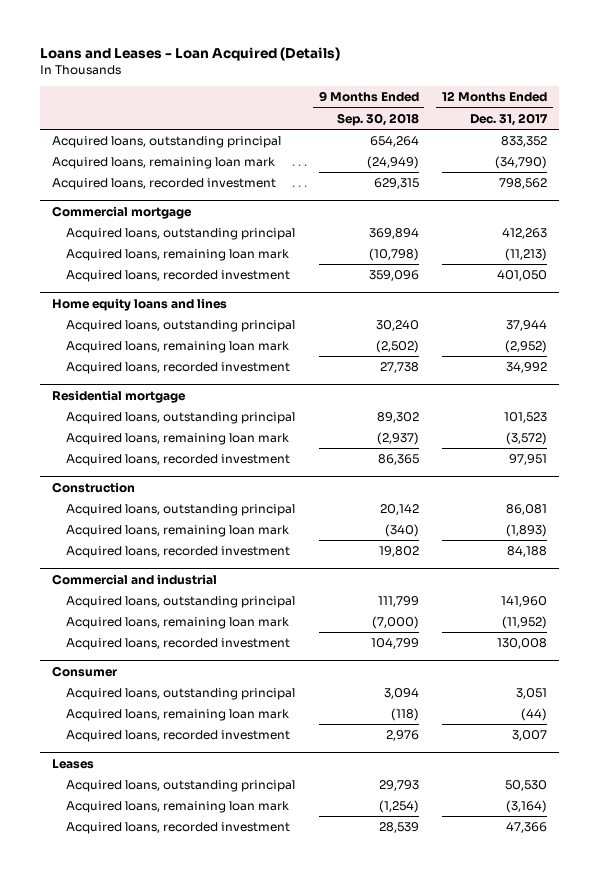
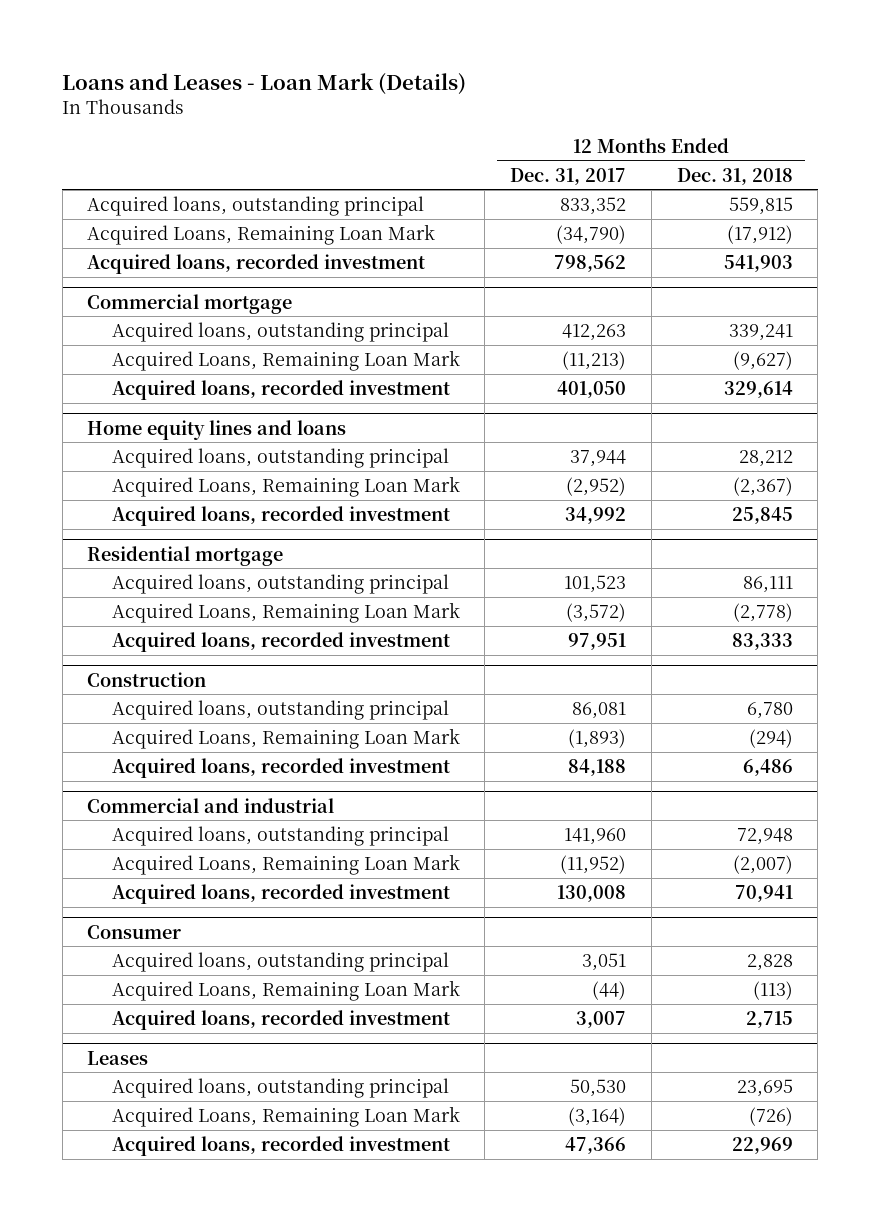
- Loans and Leases - Loan Acquired (Details)
+ Loans and Leases - Loan Mark (Details)
- | 9 Months Ended Sep. 30, 2018 | 12 Months Ended Dec. 31, 2017
+ | 12 Months Ended Dec. 31, 2017 | 12 Months Ended Dec. 31, 2018
- Acquired loans, remaining loan mark | (24,949) | (34,790)
+ Acquired Loans, Remaining Loan Mark | (34,790) | (17,912)
@ Commercial mortgage
- Acquired loans, remaining loan mark | (10,798) | (11,213)
+ Acquired Loans, Remaining Loan Mark | (11,213) | (9,627)
- Home equity loans and lines
+ Home equity lines and loans
- Acquired loans, remaining loan mark | (2,502) | (2,952)
+ Acquired Loans, Remaining Loan Mark | (2,952) | (2,367)
@ Residential mortgage
- Acquired loans, remaining loan mark | (2,937) | (3,572)
+ Acquired Loans, Remaining Loan Mark | (3,572) | (2,778)
@ Construction
- Acquired loans, remaining loan mark | (340) | (1,893)
+ Acquired Loans, Remaining Loan Mark | (1,893) | (294)
@ Commercial and industrial
- Acquired loans, remaining loan mark | (7,000) | (11,952)
+ Acquired Loans, Remaining Loan Mark | (11,952) | (2,007)
@ Consumer
- Acquired loans, remaining loan mark | (118) | (44)
+ Acquired Loans, Remaining Loan Mark | (44) | (113)
@ Leases
- Acquired loans, remaining loan mark | (1,254) | (3,164)
+ Acquired Loans, Remaining Loan Mark | (3,164) | (726)

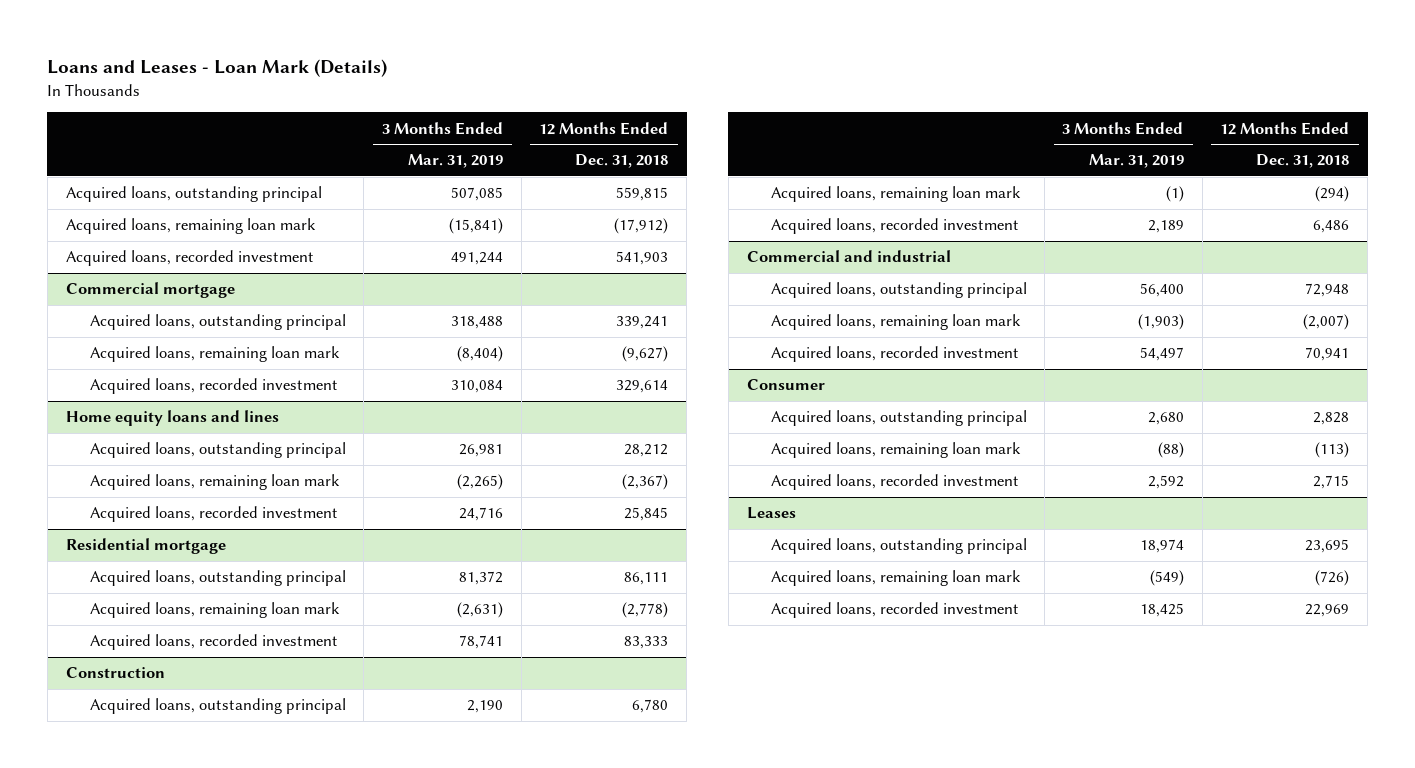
- | 12 Months Ended Dec. 31, 2017 | 12 Months Ended Dec. 31, 2018
+ | 3 Months Ended Mar. 31, 2019 | 12 Months Ended Dec. 31, 2018
- Acquired Loans, Remaining Loan Mark | (34,790) | (17,912)
+ Acquired loans, remaining loan mark | (15,841) | (17,912)
@ Commercial mortgage
- Acquired Loans, Remaining Loan Mark | (11,213) | (9,627)
+ Acquired loans, remaining loan mark | (8,404) | (9,627)
- Home equity lines and loans
+ Home equity loans and lines
- Acquired Loans, Remaining Loan Mark | (2,952) | (2,367)
+ Acquired loans, remaining loan mark | (2,265) | (2,367)
@ Residential mortgage
- Acquired Loans, Remaining Loan Mark | (3,572) | (2,778)
+ Acquired loans, remaining loan mark | (2,631) | (2,778)
@ Construction
- Acquired Loans, Remaining Loan Mark | (1,893) | (294)
+ Acquired loans, remaining loan mark | (1) | (294)
@ Commercial and industrial
- Acquired Loans, Remaining Loan Mark | (11,952) | (2,007)
+ Acquired loans, remaining loan mark | (1,903) | (2,007)
@ Consumer
- Acquired Loans, Remaining Loan Mark | (44) | (113)
+ Acquired loans, remaining loan mark | (88) | (113)
@ Leases
- Acquired Loans, Remaining Loan Mark | (3,164) | (726)
+ Acquired loans, remaining loan mark | (549) | (726)

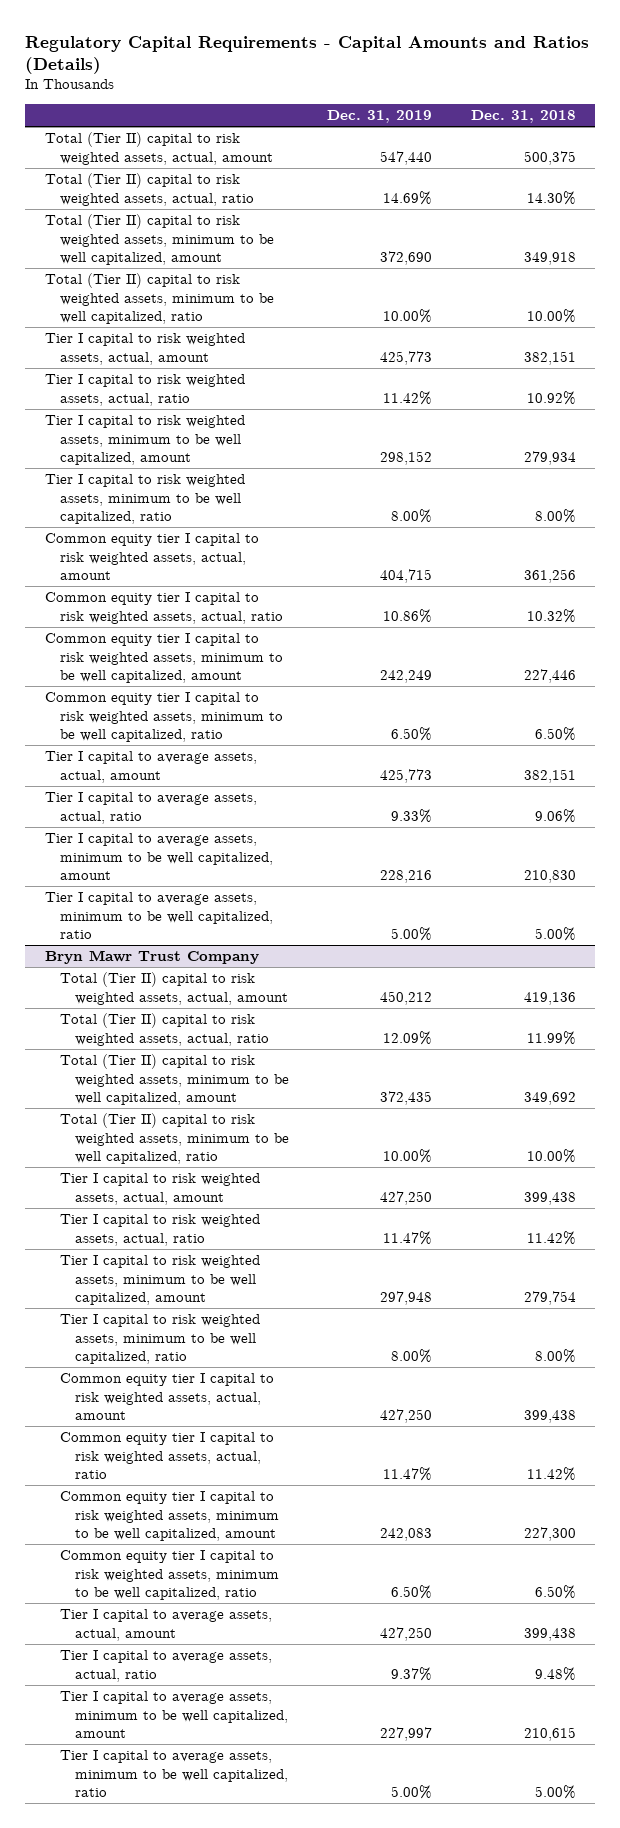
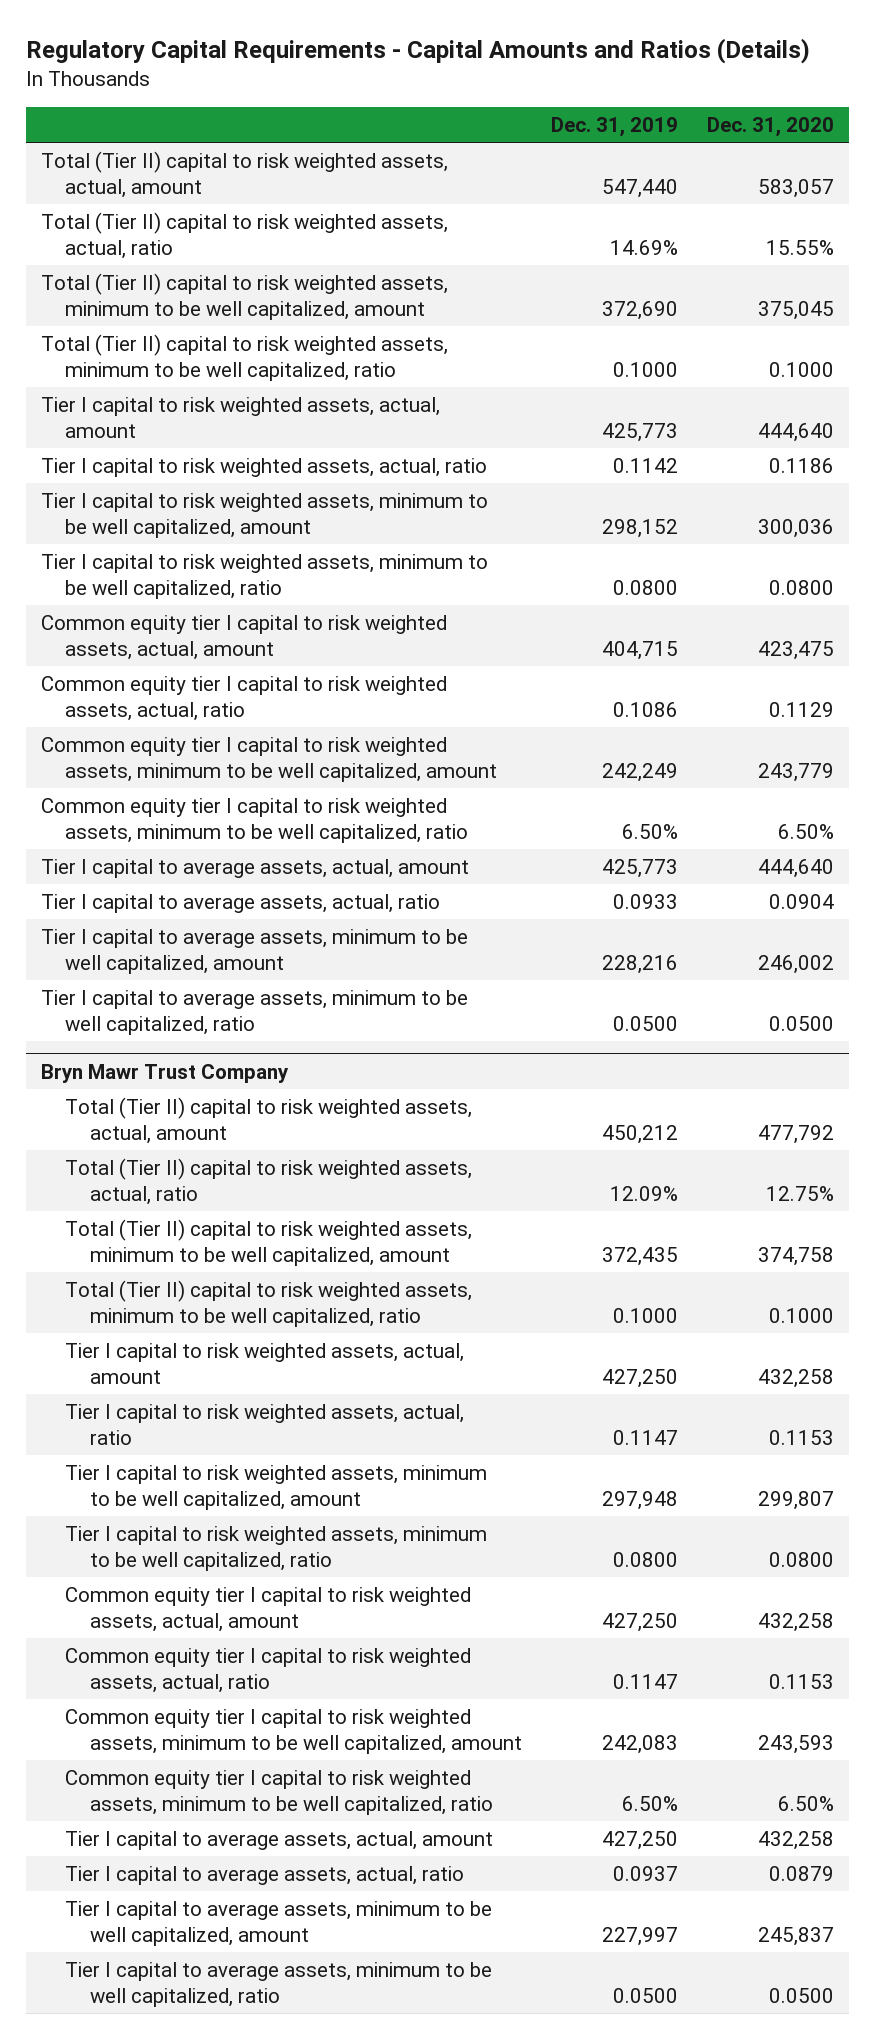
- | Dec. 31, 2019 | Dec. 31, 2018
+ | Dec. 31, 2019 | Dec. 31, 2020
- Total (Tier II) capital to risk weighted assets, minimum to be well capitalized, ratio | 10.00% | 10.00%
+ Total (Tier II) capital to risk weighted assets, minimum to be well capitalized, ratio | 0.1000 | 0.1000
- Tier I capital to risk weighted assets, actual, ratio | 11.42% | 10.92%
+ Tier I capital to risk weighted assets, actual, ratio | 0.1142 | 0.1186
- Tier I capital to risk weighted assets, minimum to be well capitalized, ratio | 8.00% | 8.00%
+ Tier I capital to risk weighted assets, minimum to be well capitalized, ratio | 0.0800 | 0.0800
- Common equity tier I capital to risk weighted assets, actual, ratio | 10.86% | 10.32%
+ Common equity tier I capital to risk weighted assets, actual, ratio | 0.1086 | 0.1129
- Tier I capital to average assets, actual, ratio | 9.33% | 9.06%
+ Tier I capital to average assets, actual, ratio | 0.0933 | 0.0904
- Tier I capital to average assets, minimum to be well capitalized, ratio | 5.00% | 5.00%
+ Tier I capital to average assets, minimum to be well capitalized, ratio | 0.0500 | 0.0500
@ Bryn Mawr Trust Company
- Total (Tier II) capital to risk weighted assets, minimum to be well capitalized, ratio | 10.00% | 10.00%
+ Total (Tier II) capital to risk weighted assets, minimum to be well capitalized, ratio | 0.1000 | 0.1000
- Tier I capital to risk weighted assets, actual, ratio | 11.47% | 11.42%
+ Tier I capital to risk weighted assets, actual, ratio | 0.1147 | 0.1153
- Tier I capital to risk weighted assets, minimum to be well capitalized, ratio | 8.00% | 8.00%
+ Tier I capital to risk weighted assets, minimum to be well capitalized, ratio | 0.0800 | 0.0800
- Common equity tier I capital to risk weighted assets, actual, ratio | 11.47% | 11.42%
+ Common equity tier I capital to risk weighted assets, actual, ratio | 0.1147 | 0.1153
- Tier I capital to average assets, actual, ratio | 9.37% | 9.48%
+ Tier I capital to average assets, actual, ratio | 0.0937 | 0.0879
- Tier I capital to average assets, minimum to be well capitalized, ratio | 5.00% | 5.00%
+ Tier I capital to average assets, minimum to be well capitalized, ratio | 0.0500 | 0.0500

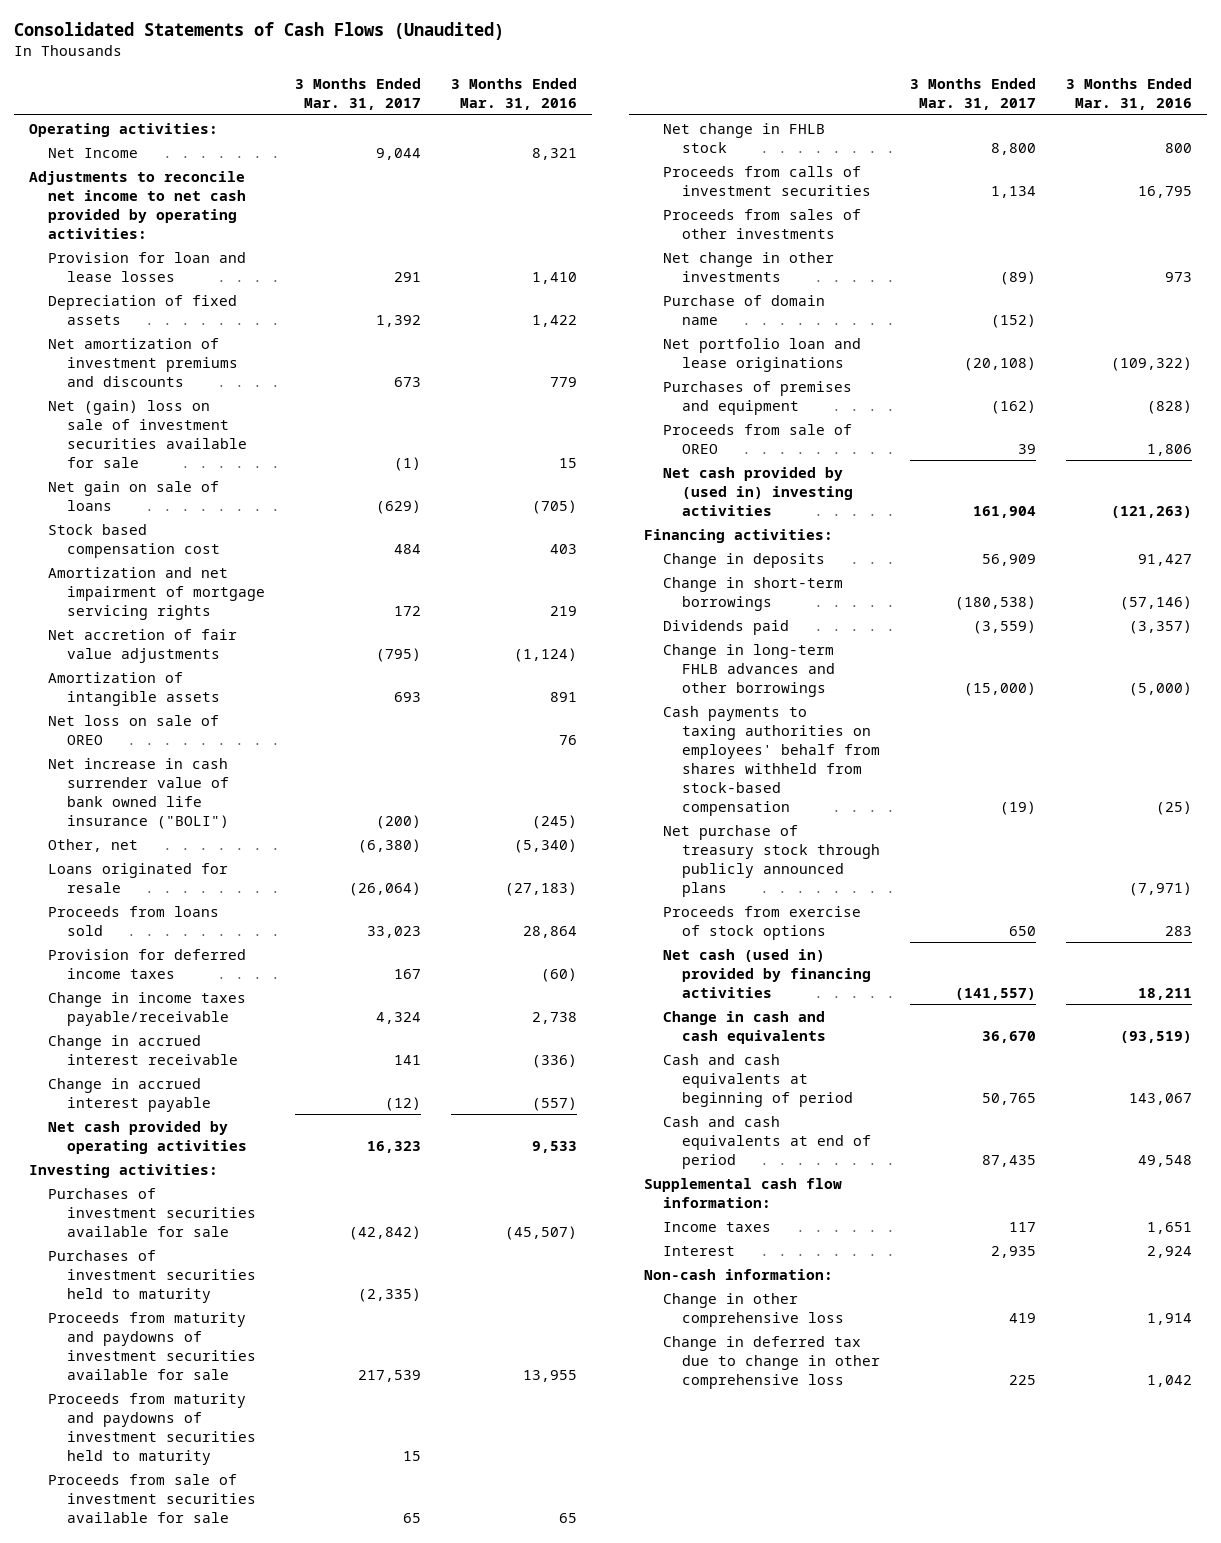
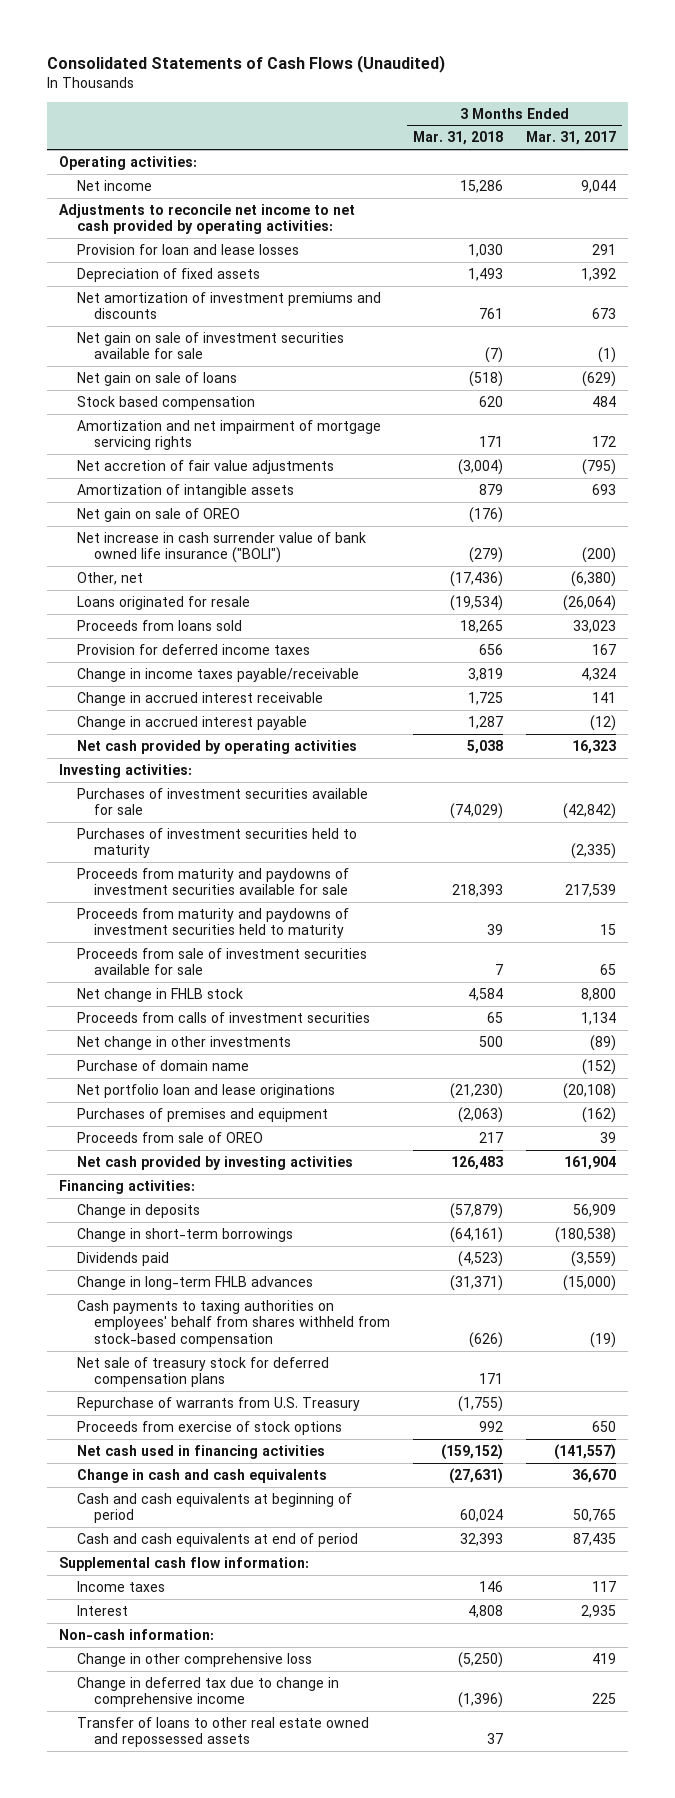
- | 3 Months Ended Mar. 31, 2017 | 3 Months Ended Mar. 31, 2016
+ | 3 Months Ended Mar. 31, 2018 | 3 Months Ended Mar. 31, 2017
- Net Income | 9,044 | 8,321
+ Net income | 15,286 | 9,044
- Net (gain) loss on sale of investment securities available for sale | (1) | 15
+ Net gain on sale of investment securities available for sale | (7) | (1)
- Stock based compensation cost | 484 | 403
+ Stock based compensation | 620 | 484
- Net loss on sale of OREO | | 76
+ Net gain on sale of OREO | (176) |
- Proceeds from sales of other investments
- Net cash provided by (used in) investing activities | 161,904 | (121,263)
+ Net cash provided by investing activities | 126,483 | 161,904
- Change in long-term FHLB advances and other borrowings | (15,000) | (5,000)
+ Change in long-term FHLB advances | (31,371) | (15,000)
- Net purchase of treasury stock through publicly announced plans | | (7,971)
+ Net sale of treasury stock for deferred compensation plans | 171 |
+ Repurchase of warrants from U.S. Treasury | (1,755) |
- Net cash (used in) provided by financing activities | (141,557) | 18,211
+ Net cash used in financing activities | (159,152) | (141,557)
- Change in deferred tax due to change in other comprehensive loss | 225 | 1,042
+ Change in deferred tax due to change in comprehensive income | (1,396) | 225
+ Transfer of loans to other real estate owned and repossessed assets | 37 |

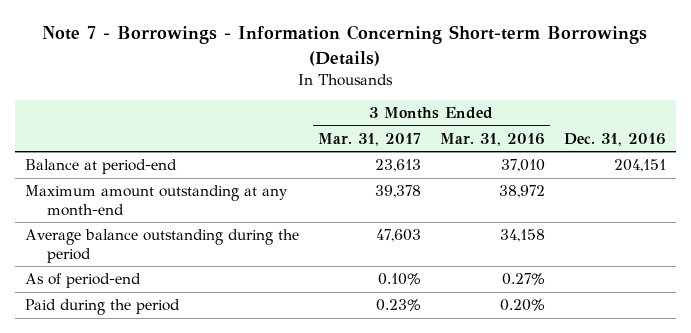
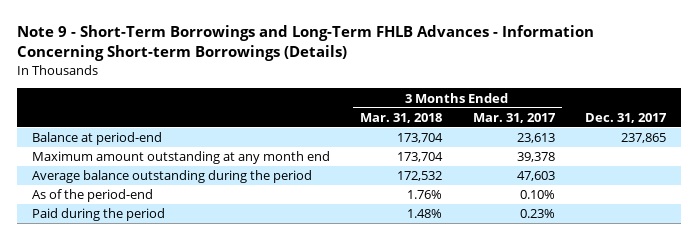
- Note 7 - Borrowings - Information Concerning Short-term Borrowings (Details)
+ Note 9 - Short-Term Borrowings and Long-Term FHLB Advances - Information Concerning Short-term Borrowings (Details)
- | 3 Months Ended Mar. 31, 2017 | 3 Months Ended Mar. 31, 2016 | Dec. 31, 2016
+ | 3 Months Ended Mar. 31, 2018 | 3 Months Ended Mar. 31, 2017 | Dec. 31, 2017
- Maximum amount outstanding at any month-end | 39,378 | 38,972 |
+ Maximum amount outstanding at any month end | 173,704 | 39,378 |
- As of period-end | 0.10% | 0.27% |
+ As of the period-end | 1.76% | 0.10% |

